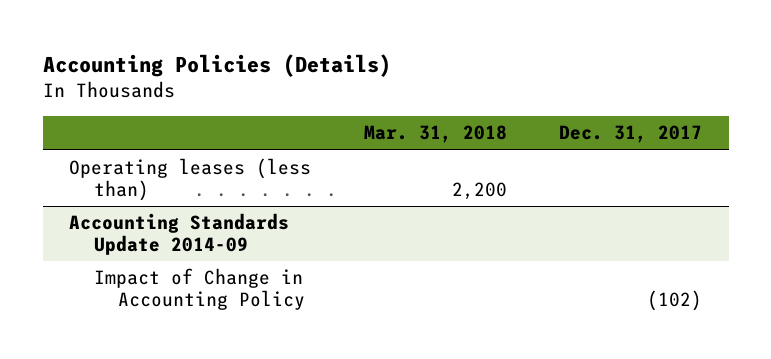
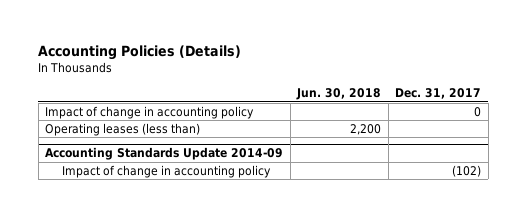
- | Mar. 31, 2018 | Dec. 31, 2017
+ | Jun. 30, 2018 | Dec. 31, 2017
+ Impact of change in accounting policy | | 0
@ Accounting Standards Update 2014-09
- Impact of Change in Accounting Policy | | (102)
+ Impact of change in accounting policy | | (102)

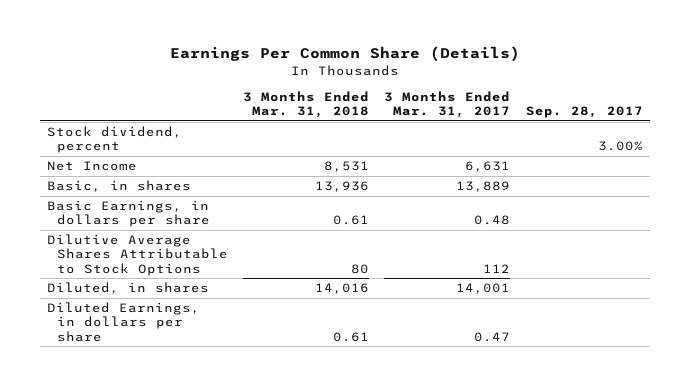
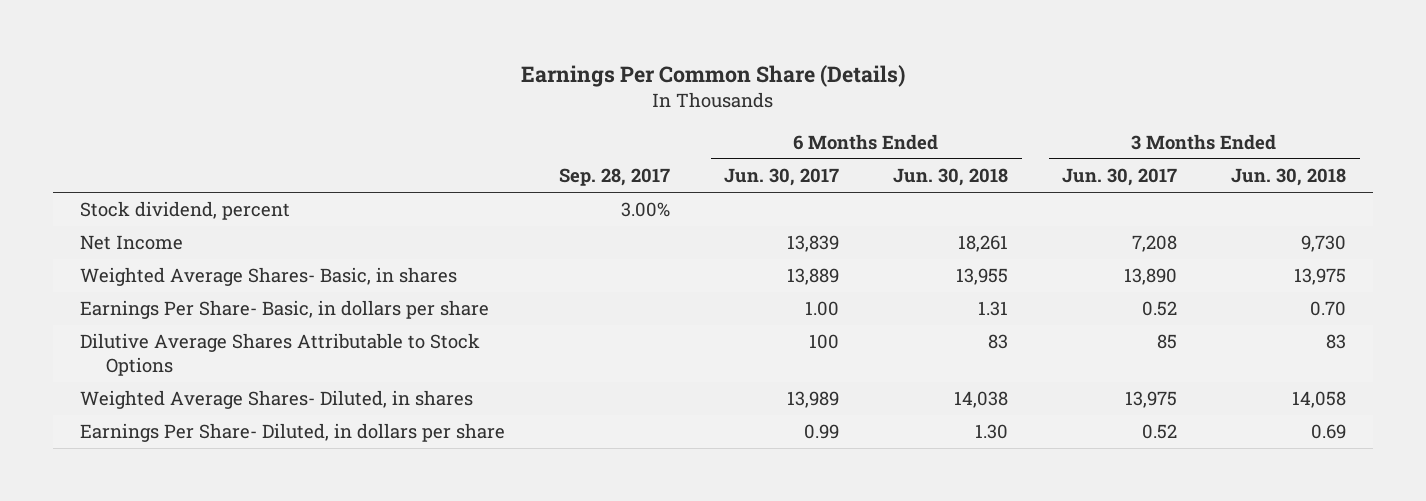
- | 3 Months Ended Mar. 31, 2018 | 3 Months Ended Mar. 31, 2017 | Sep. 28, 2017
+ | Sep. 28, 2017 | 6 Months Ended Jun. 30, 2017 | 6 Months Ended Jun. 30, 2018 | 3 Months Ended Jun. 30, 2017 | 3 Months Ended Jun. 30, 2018
- Basic, in shares | 13,936 | 13,889 |
- Basic Earnings, in dollars per share | 0.61 | 0.48 |
+ Weighted Average Shares- Basic, in shares | | 13,889 | 13,955 | 13,890 | 13,975
+ Earnings Per Share- Basic, in dollars per share | | 1.00 | 1.31 | 0.52 | 0.70
- Diluted, in shares | 14,016 | 14,001 |
- Diluted Earnings, in dollars per share | 0.61 | 0.47 |
+ Weighted Average Shares- Diluted, in shares | | 13,989 | 14,038 | 13,975 | 14,058
+ Earnings Per Share- Diluted, in dollars per share | | 0.99 | 1.30 | 0.52 | 0.69

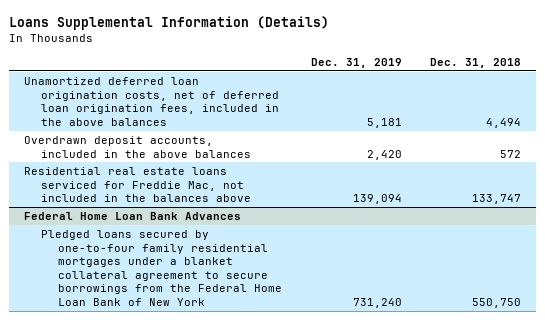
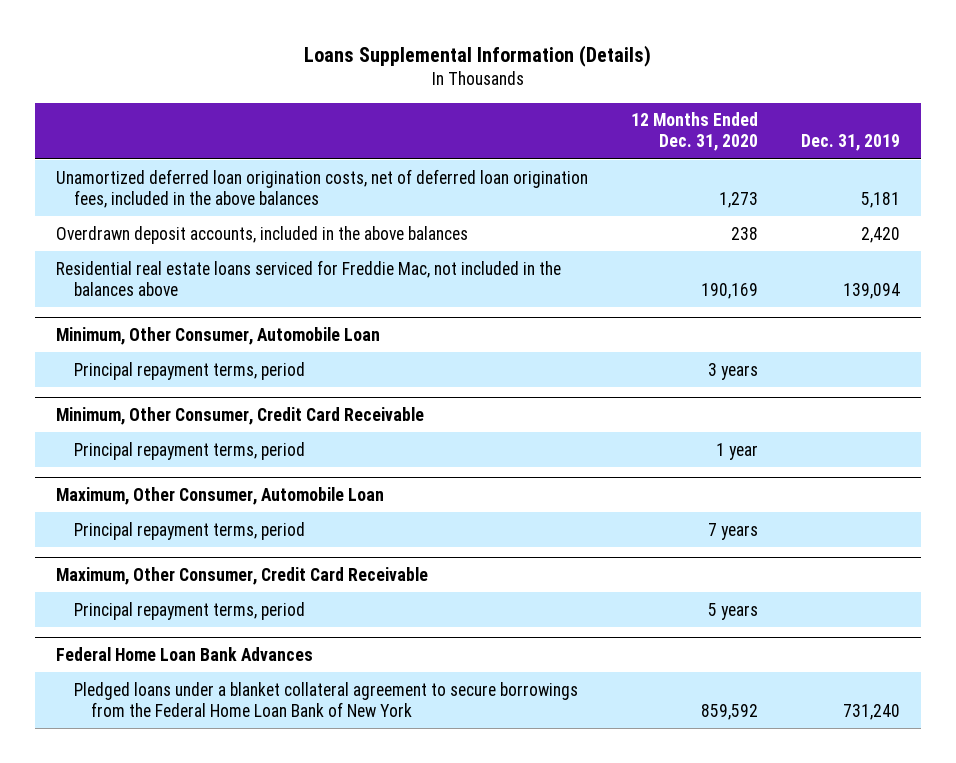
- | Dec. 31, 2019 | Dec. 31, 2018
+ | 12 Months Ended Dec. 31, 2020 | Dec. 31, 2019
+ Minimum, Other Consumer, Automobile Loan
+ Principal repayment terms, period | 3 years |
+ Minimum, Other Consumer, Credit Card Receivable
+ Principal repayment terms, period | 1 year |
+ Maximum, Other Consumer, Automobile Loan
+ Principal repayment terms, period | 7 years |
+ Maximum, Other Consumer, Credit Card Receivable
+ Principal repayment terms, period | 5 years |
@ Federal Home Loan Bank Advances
- Pledged loans secured by one-to-four family residential mortgages under a blanket collateral agreement to secure borrowings from the Federal Home Loan Bank of New York | 731,240 | 550,750
+ Pledged loans under a blanket collateral agreement to secure borrowings from the Federal Home Loan Bank of New York | 859,592 | 731,240

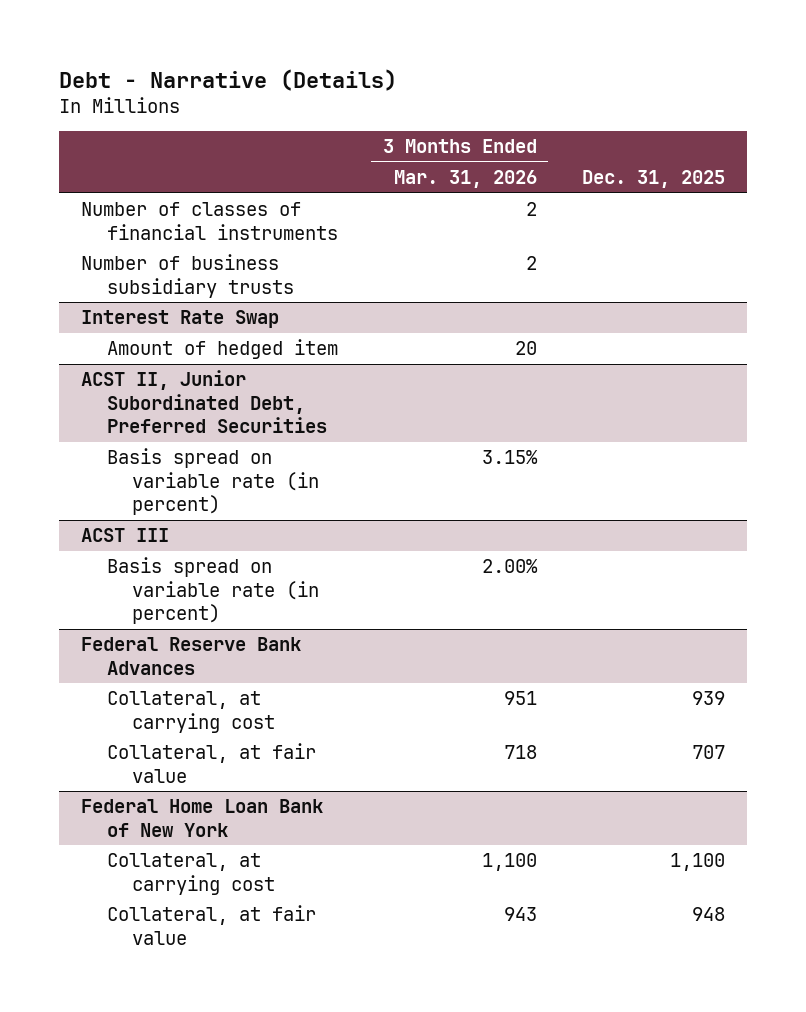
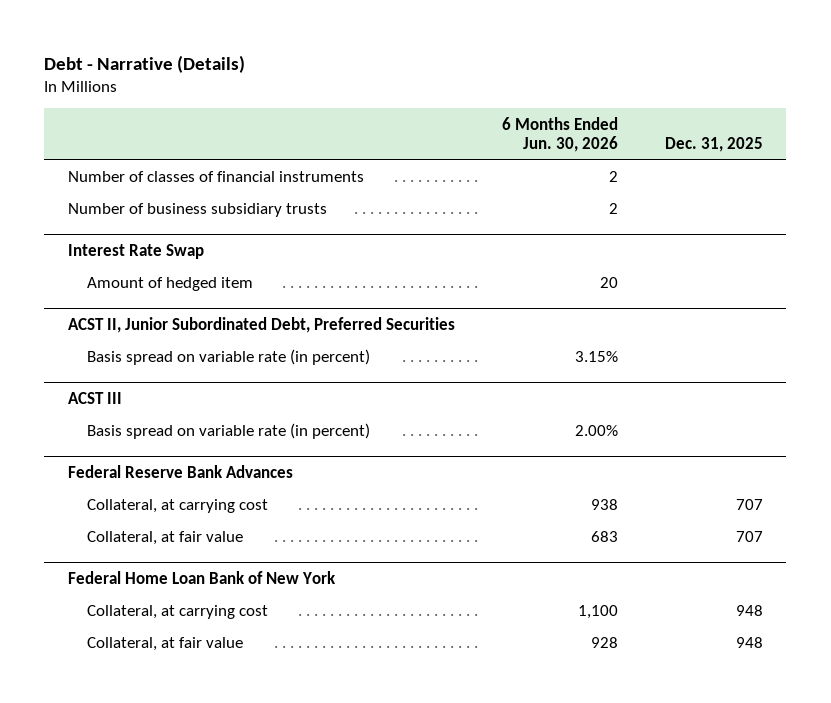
- | 3 Months Ended Mar. 31, 2026 | Dec. 31, 2025
+ | 6 Months Ended Jun. 30, 2026 | Dec. 31, 2025
@ Federal Reserve Bank Advances
- Collateral, at carrying cost | 951 | 939
+ Collateral, at carrying cost | 938 | 707
@ Federal Home Loan Bank of New York
- Collateral, at carrying cost | 1,100 | 1,100
+ Collateral, at carrying cost | 1,100 | 948

